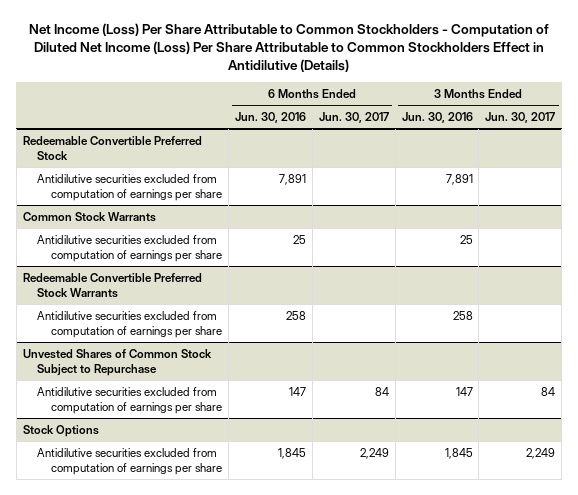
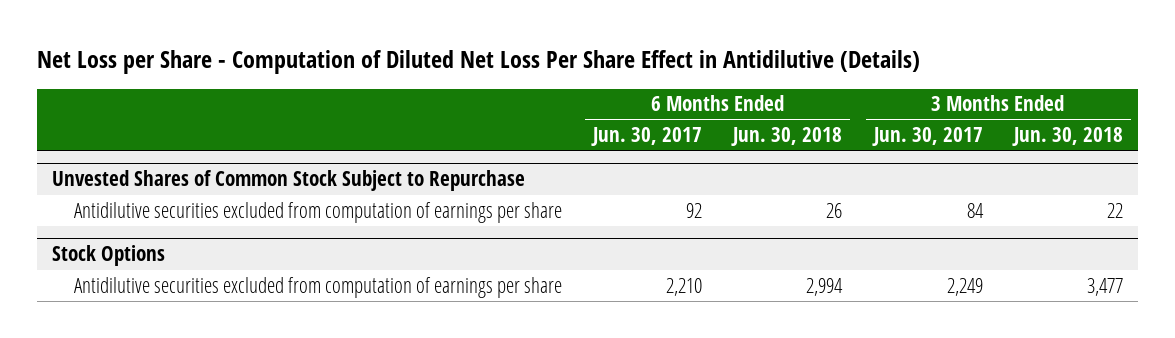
- Net Income (Loss) Per Share Attributable to Common Stockholders - Computation of Diluted Net Income (Loss) Per Share Attributable to Common Stockholders Effect in Antidilutive (Details)
+ Net Loss per Share - Computation of Diluted Net Loss Per Share Effect in Antidilutive (Details)
- | 6 Months Ended Jun. 30, 2016 | 6 Months Ended Jun. 30, 2017 | 3 Months Ended Jun. 30, 2016 | 3 Months Ended Jun. 30, 2017
+ | 6 Months Ended Jun. 30, 2017 | 6 Months Ended Jun. 30, 2018 | 3 Months Ended Jun. 30, 2017 | 3 Months Ended Jun. 30, 2018
- Redeemable Convertible Preferred Stock
- Antidilutive securities excluded from computation of earnings per share | 7,891 | | 7,891 |
- Common Stock Warrants
- Antidilutive securities excluded from computation of earnings per share | 25 | | 25 |
- Redeemable Convertible Preferred Stock Warrants
- Antidilutive securities excluded from computation of earnings per share | 258 | | 258 |
@ Unvested Shares of Common Stock Subject to Repurchase
- Antidilutive securities excluded from computation of earnings per share | 147 | 84 | 147 | 84
+ Antidilutive securities excluded from computation of earnings per share | 92 | 26 | 84 | 22
@ Stock Options
- Antidilutive securities excluded from computation of earnings per share | 1,845 | 2,249 | 1,845 | 2,249
+ Antidilutive securities excluded from computation of earnings per share | 2,210 | 2,994 | 2,249 | 3,477

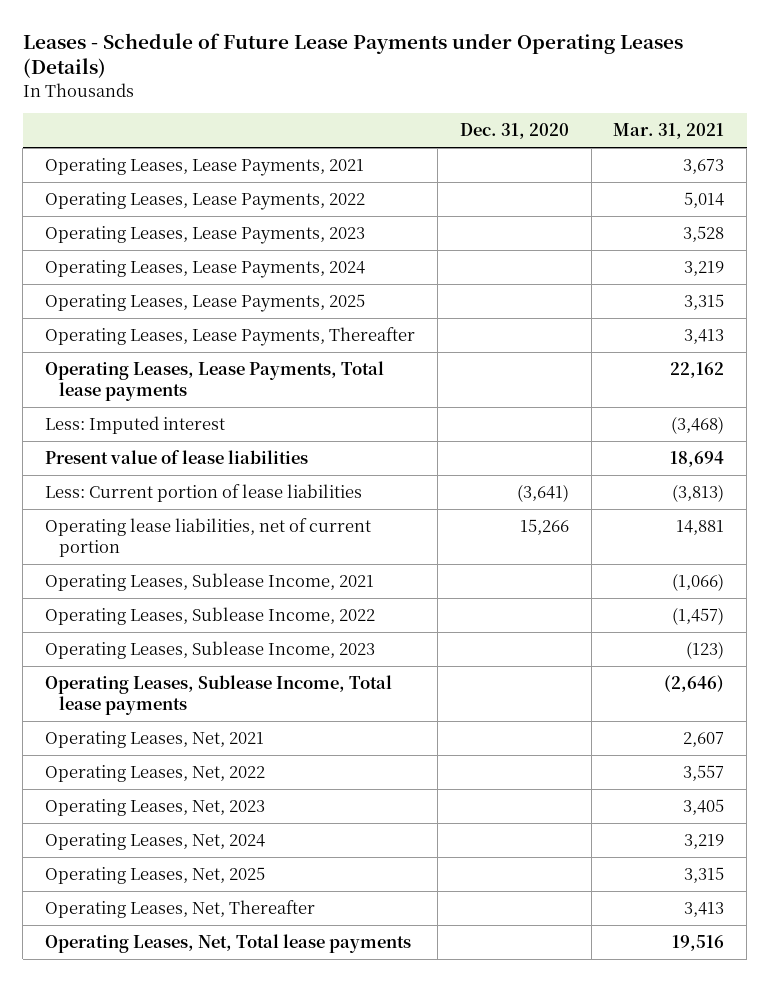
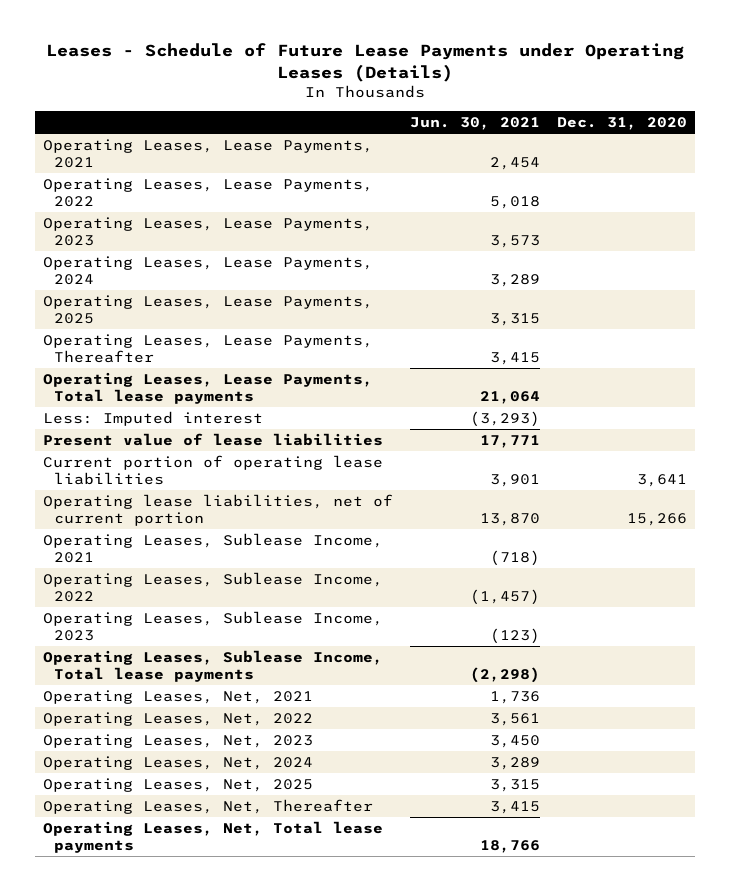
- | Dec. 31, 2020 | Mar. 31, 2021
+ | Jun. 30, 2021 | Dec. 31, 2020
- Less: Current portion of lease liabilities | (3,641) | (3,813)
+ Current portion of operating lease liabilities | 3,901 | 3,641

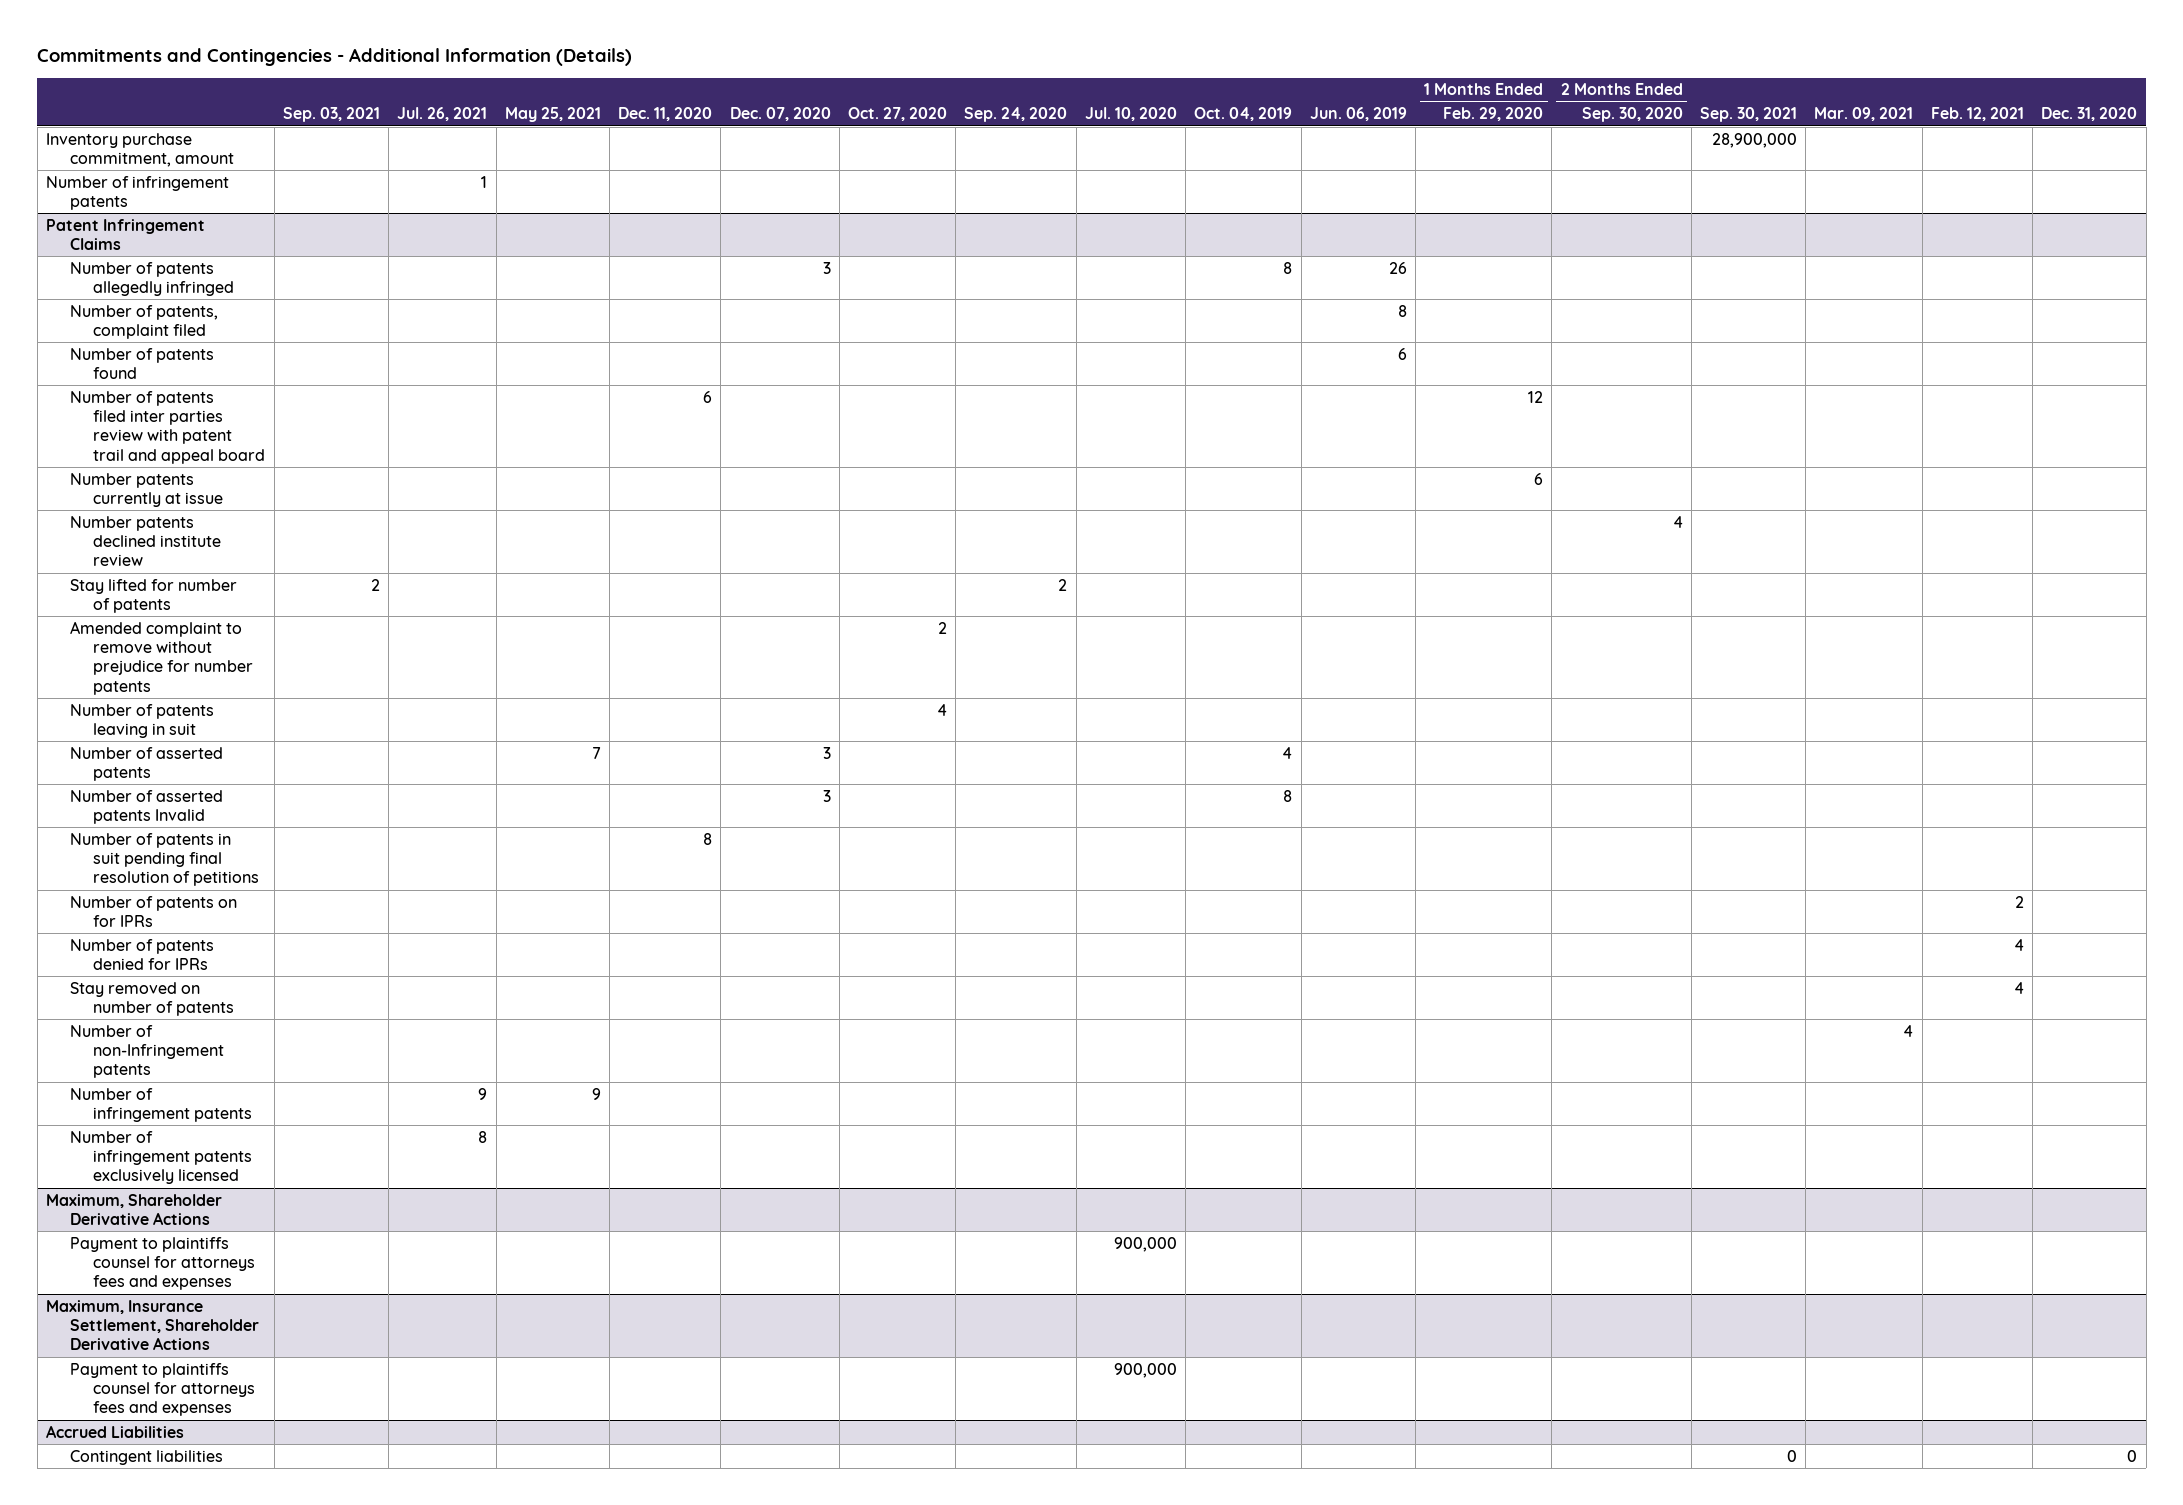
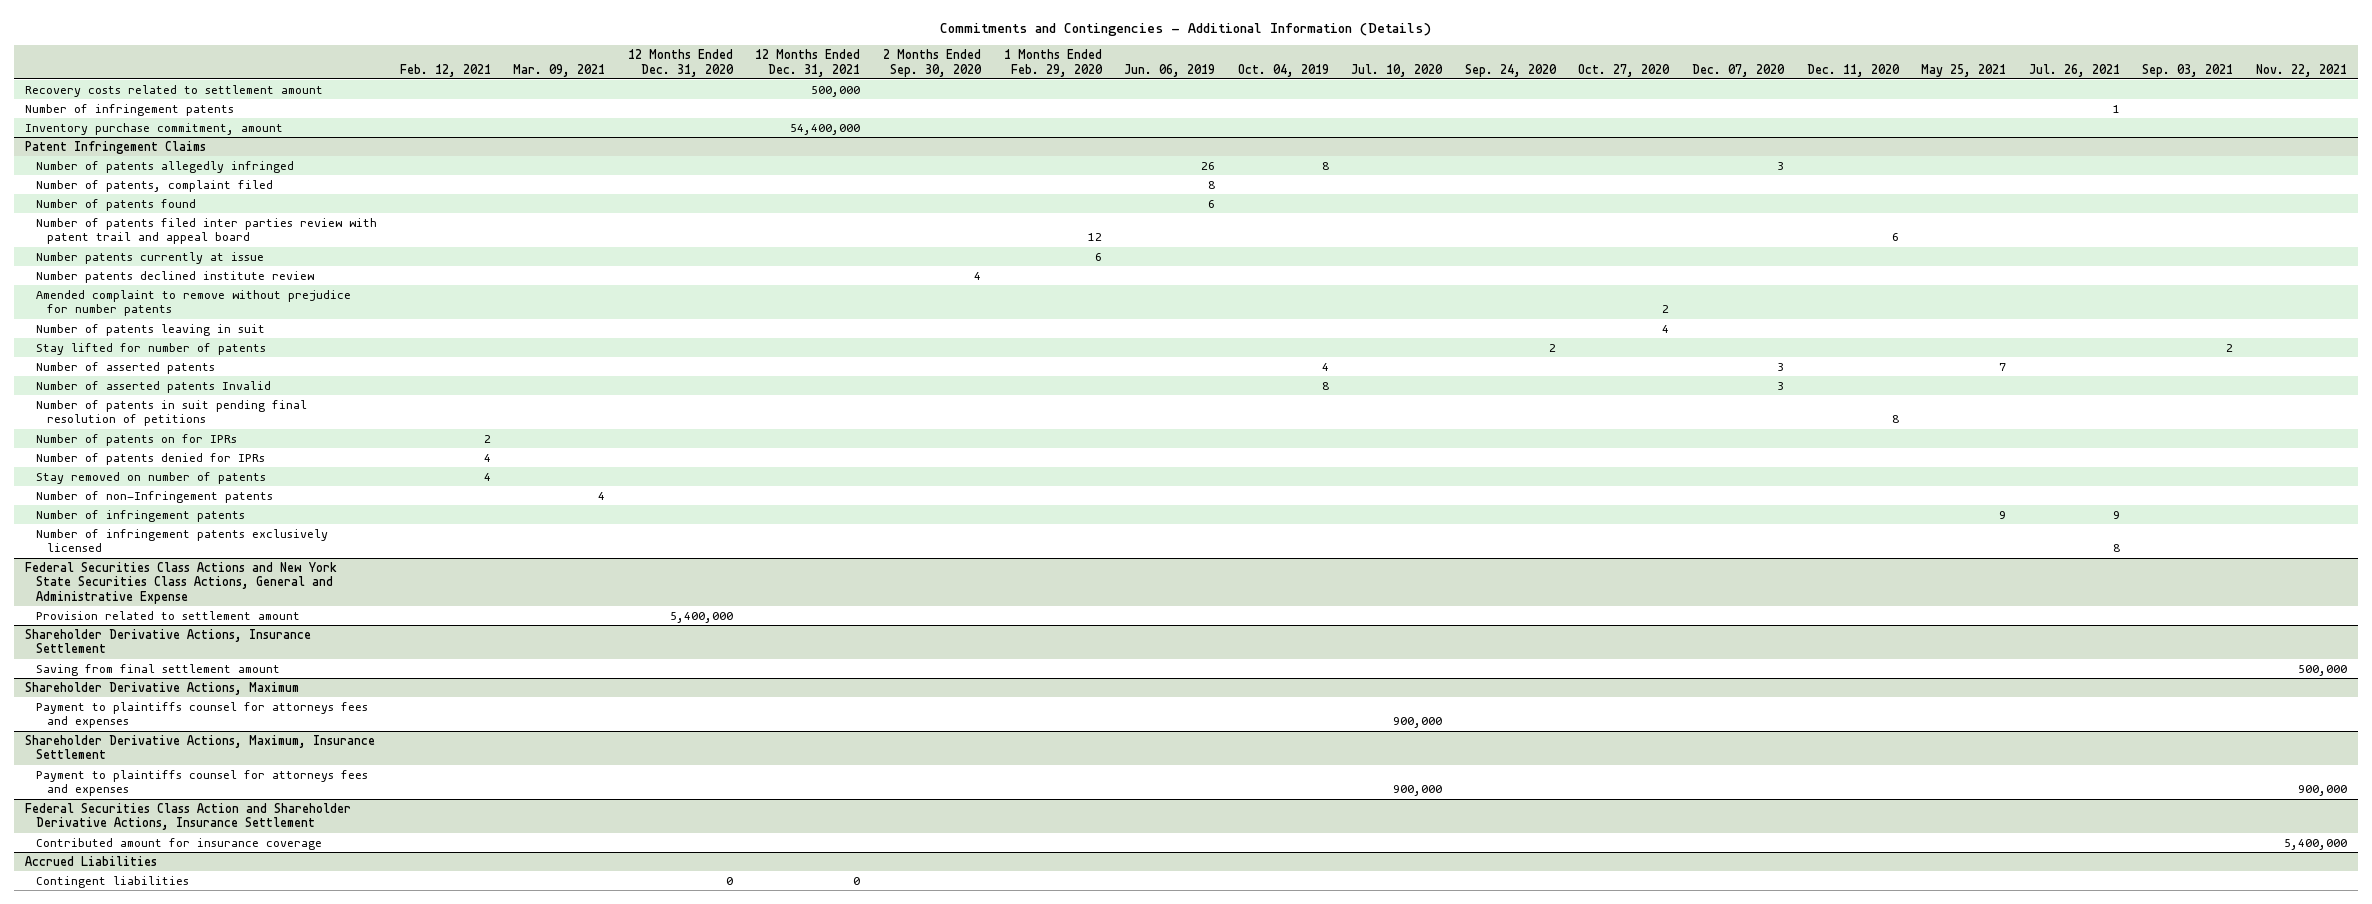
- | Sep. 03, 2021 | Jul. 26, 2021 | May 25, 2021 | Dec. 11, 2020 | Dec. 07, 2020 | Oct. 27, 2020 | Sep. 24, 2020 | Jul. 10, 2020 | Oct. 04, 2019 | Jun. 06, 2019 | 1 Months Ended Feb. 29, 2020 | 2 Months Ended Sep. 30, 2020 | Sep. 30, 2021 | Mar. 09, 2021 | Feb. 12, 2021 | Dec. 31, 2020
+ | Feb. 12, 2021 | Mar. 09, 2021 | 12 Months Ended Dec. 31, 2020 | 12 Months Ended Dec. 31, 2021 | 2 Months Ended Sep. 30, 2020 | 1 Months Ended Feb. 29, 2020 | Jun. 06, 2019 | Oct. 04, 2019 | Jul. 10, 2020 | Sep. 24, 2020 | Oct. 27, 2020 | Dec. 07, 2020 | Dec. 11, 2020 | May 25, 2021 | Jul. 26, 2021 | Sep. 03, 2021 | Nov. 22, 2021
+ Recovery costs related to settlement amount | | | | 500,000 | | | | | | | | | | | | |
moved down: Inventory purchase commitment, amount | | | | 54,400,000 | | | | | | | | | | | | |
@ Patent Infringement Claims
moved down: Stay lifted for number of patents | | | | | | | | | | 2 | | | | | | 2 |
- Maximum, Shareholder Derivative Actions
+ Federal Securities Class Actions and New York State Securities Class Actions, General and Administrative Expense
+ Provision related to settlement amount | | | 5,400,000 | | | | | | | | | | | | | |
+ Shareholder Derivative Actions, Insurance Settlement
+ Saving from final settlement amount | | | | | | | | | | | | | | | | | 500,000
+ Shareholder Derivative Actions, Maximum
- Maximum, Insurance Settlement, Shareholder Derivative Actions
+ Shareholder Derivative Actions, Maximum, Insurance Settlement
+ Federal Securities Class Action and Shareholder Derivative Actions, Insurance Settlement
+ Contributed amount for insurance coverage | | | | | | | | | | | | | | | | | 5,400,000

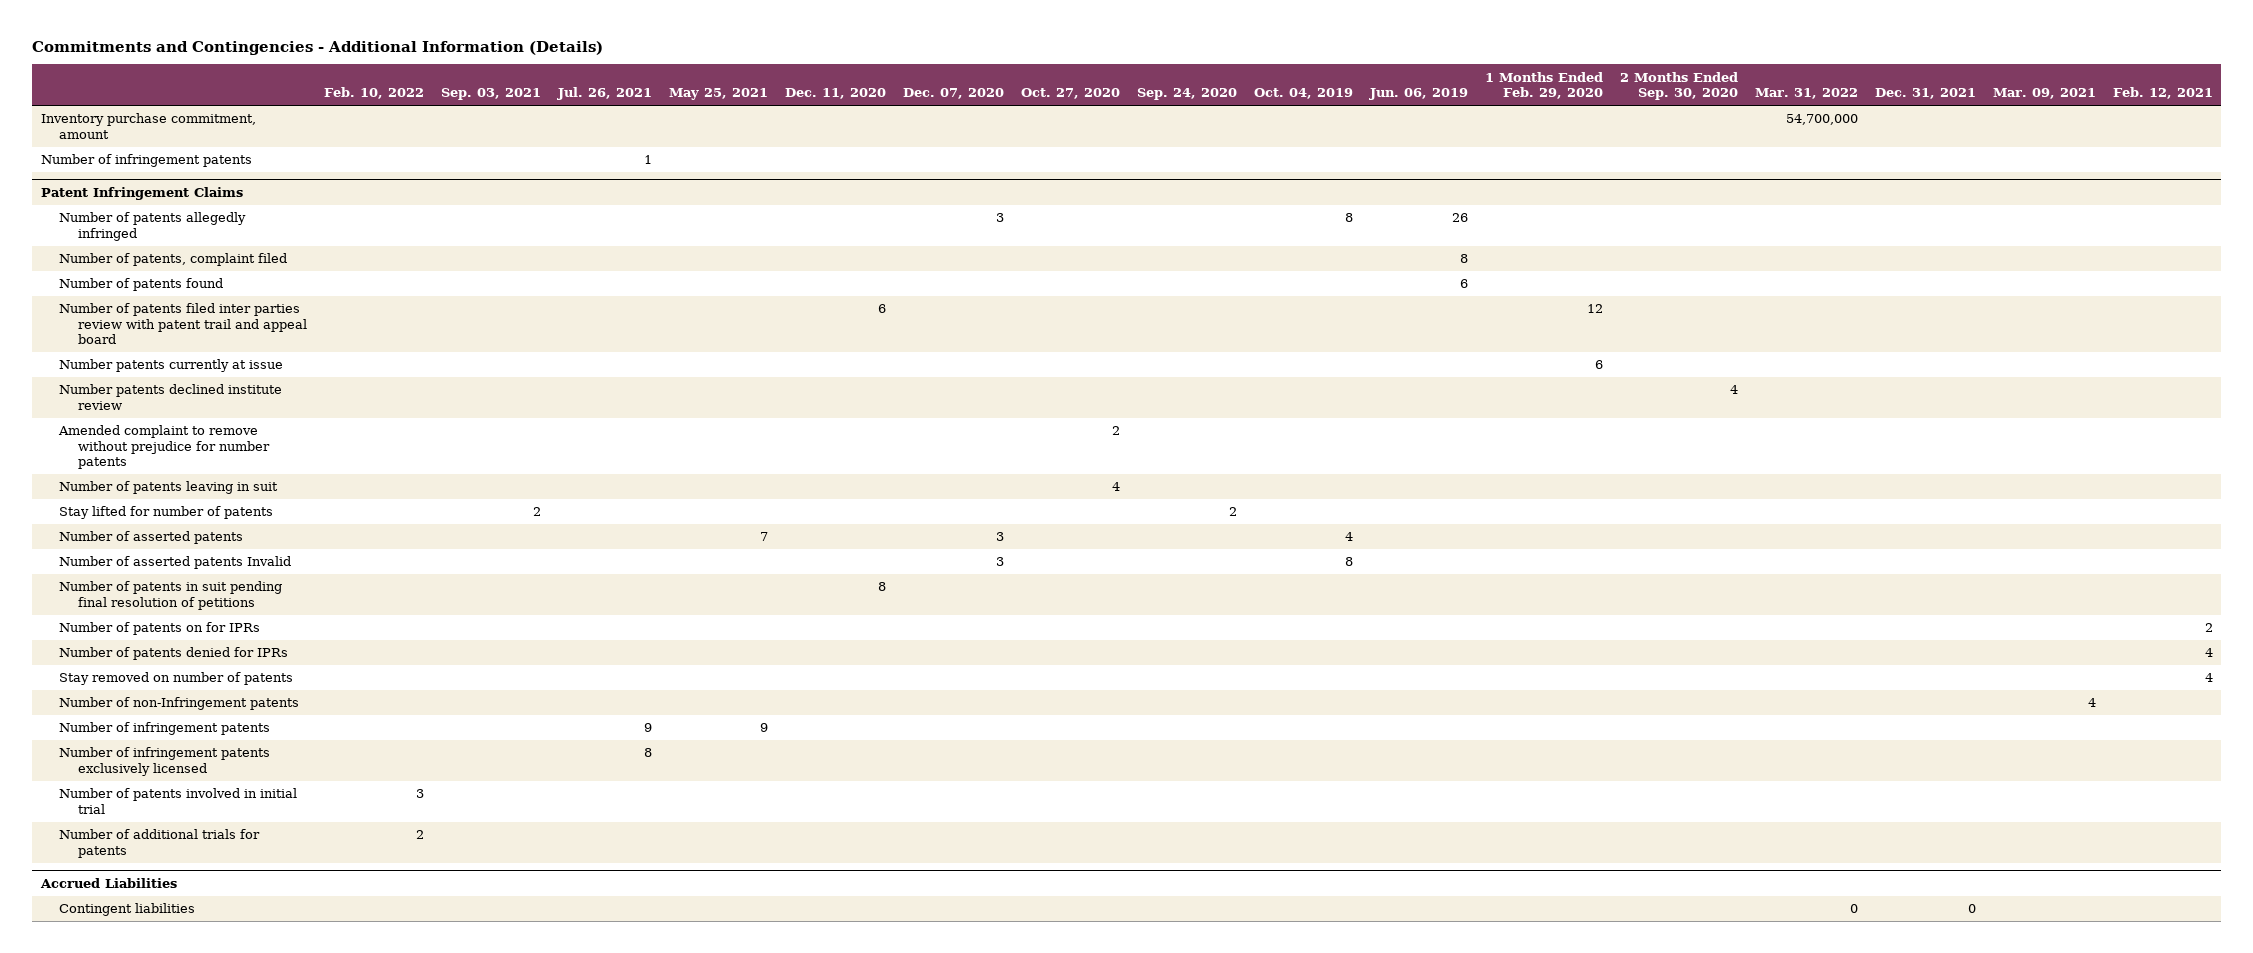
- | Feb. 12, 2021 | Mar. 09, 2021 | 12 Months Ended Dec. 31, 2020 | 12 Months Ended Dec. 31, 2021 | 2 Months Ended Sep. 30, 2020 | 1 Months Ended Feb. 29, 2020 | Jun. 06, 2019 | Oct. 04, 2019 | Jul. 10, 2020 | Sep. 24, 2020 | Oct. 27, 2020 | Dec. 07, 2020 | Dec. 11, 2020 | May 25, 2021 | Jul. 26, 2021 | Sep. 03, 2021 | Nov. 22, 2021
+ | Feb. 10, 2022 | Sep. 03, 2021 | Jul. 26, 2021 | May 25, 2021 | Dec. 11, 2020 | Dec. 07, 2020 | Oct. 27, 2020 | Sep. 24, 2020 | Oct. 04, 2019 | Jun. 06, 2019 | 1 Months Ended Feb. 29, 2020 | 2 Months Ended Sep. 30, 2020 | Mar. 31, 2022 | Dec. 31, 2021 | Mar. 09, 2021 | Feb. 12, 2021
- Recovery costs related to settlement amount | | | | 500,000 | | | | | | | | | | | | |
moved down: Number of infringement patents | | | 1 | | | | | | | | | | | | |
- Federal Securities Class Actions and New York State Securities Class Actions, General and Administrative Expense
- Provision related to settlement amount | | | 5,400,000 | | | | | | | | | | | | | |
- Shareholder Derivative Actions, Insurance Settlement
- Saving from final settlement amount | | | | | | | | | | | | | | | | | 500,000
- Shareholder Derivative Actions, Maximum
- Payment to plaintiffs counsel for attorneys fees and expenses | | | | | | | | | 900,000 | | | | | | | |
- Shareholder Derivative Actions, Maximum, Insurance Settlement
- Payment to plaintiffs counsel for attorneys fees and expenses | | | | | | | | | 900,000 | | | | | | | | 900,000
- Federal Securities Class Action and Shareholder Derivative Actions, Insurance Settlement
- Contributed amount for insurance coverage | | | | | | | | | | | | | | | | | 5,400,000
@ Patent Infringement Claims
+ Number of patents involved in initial trial | 3 | | | | | | | | | | | | | | |
+ Number of additional trials for patents | 2 | | | | | | | | | | | | | | |

